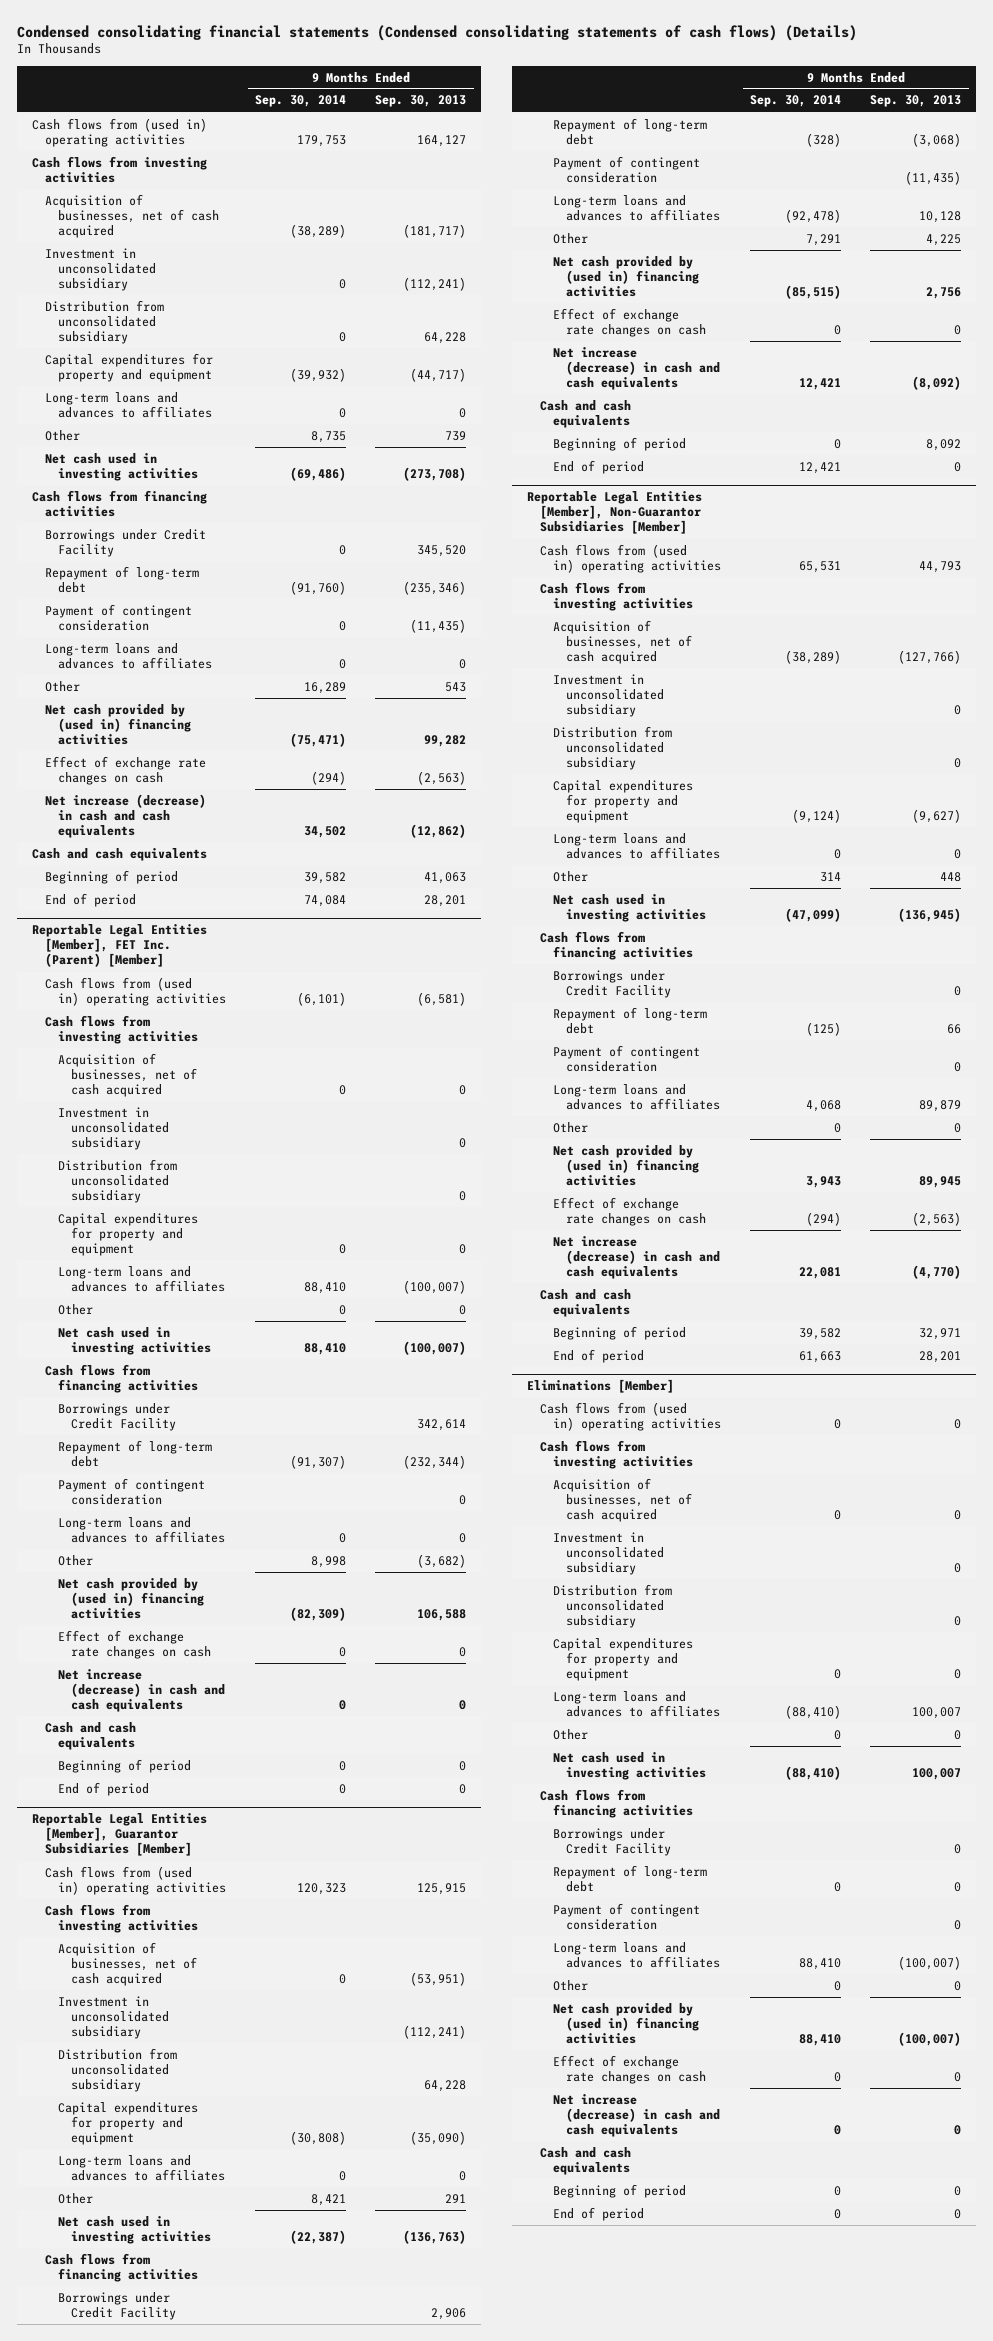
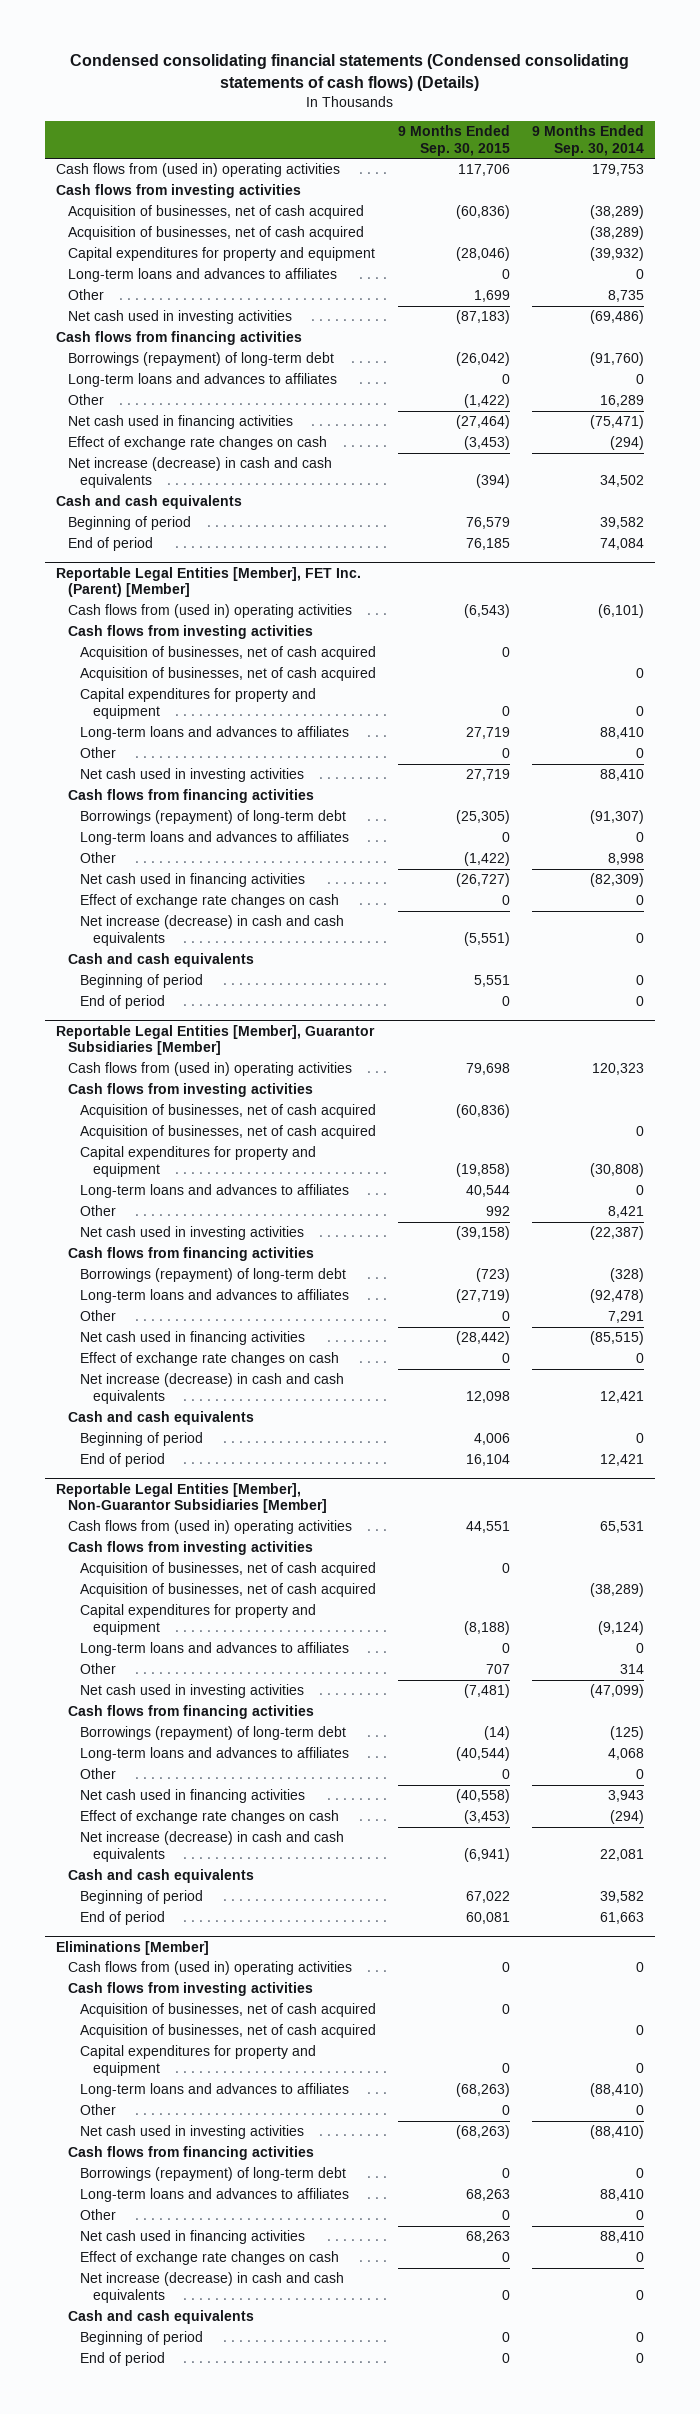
- | 9 Months Ended Sep. 30, 2014 | 9 Months Ended Sep. 30, 2013
+ | 9 Months Ended Sep. 30, 2015 | 9 Months Ended Sep. 30, 2014
- Investment in unconsolidated subsidiary | 0 | (112,241)
- Distribution from unconsolidated subsidiary | 0 | 64,228
+ Acquisition of businesses, net of cash acquired | | (38,289)
- Borrowings under Credit Facility | 0 | 345,520
- Repayment of long-term debt | (91,760) | (235,346)
- Payment of contingent consideration | 0 | (11,435)
+ Borrowings (repayment) of long-term debt | (26,042) | (91,760)
- Net cash provided by (used in) financing activities | (75,471) | 99,282
+ Net cash used in financing activities | (27,464) | (75,471)
@ Reportable Legal Entities [Member], FET Inc. (Parent) [Member]
+ Acquisition of businesses, net of cash acquired | 0 |
- Investment in unconsolidated subsidiary | | 0
- Distribution from unconsolidated subsidiary | | 0
- Borrowings under Credit Facility | | 342,614
- Repayment of long-term debt | (91,307) | (232,344)
- Payment of contingent consideration | | 0
+ Borrowings (repayment) of long-term debt | (25,305) | (91,307)
- Net cash provided by (used in) financing activities | (82,309) | 106,588
+ Net cash used in financing activities | (26,727) | (82,309)
@ Reportable Legal Entities [Member], Guarantor Subsidiaries [Member]
+ Acquisition of businesses, net of cash acquired | (60,836) |
- Investment in unconsolidated subsidiary | | (112,241)
- Distribution from unconsolidated subsidiary | | 64,228
- Borrowings under Credit Facility | | 2,906
- Repayment of long-term debt | (328) | (3,068)
- Payment of contingent consideration | | (11,435)
+ Borrowings (repayment) of long-term debt | (723) | (328)
- Net cash provided by (used in) financing activities | (85,515) | 2,756
+ Net cash used in financing activities | (28,442) | (85,515)
@ Reportable Legal Entities [Member], Non-Guarantor Subsidiaries [Member]
+ Acquisition of businesses, net of cash acquired | 0 |
- Investment in unconsolidated subsidiary | | 0
- Distribution from unconsolidated subsidiary | | 0
- Borrowings under Credit Facility | | 0
- Repayment of long-term debt | (125) | 66
- Payment of contingent consideration | | 0
+ Borrowings (repayment) of long-term debt | (14) | (125)
- Net cash provided by (used in) financing activities | 3,943 | 89,945
+ Net cash used in financing activities | (40,558) | 3,943
@ Eliminations [Member]
+ Acquisition of businesses, net of cash acquired | 0 |
- Investment in unconsolidated subsidiary | | 0
- Distribution from unconsolidated subsidiary | | 0
- Borrowings under Credit Facility | | 0
- Repayment of long-term debt | 0 | 0
- Payment of contingent consideration | | 0
+ Borrowings (repayment) of long-term debt | 0 | 0
- Net cash provided by (used in) financing activities | 88,410 | (100,007)
+ Net cash used in financing activities | 68,263 | 88,410

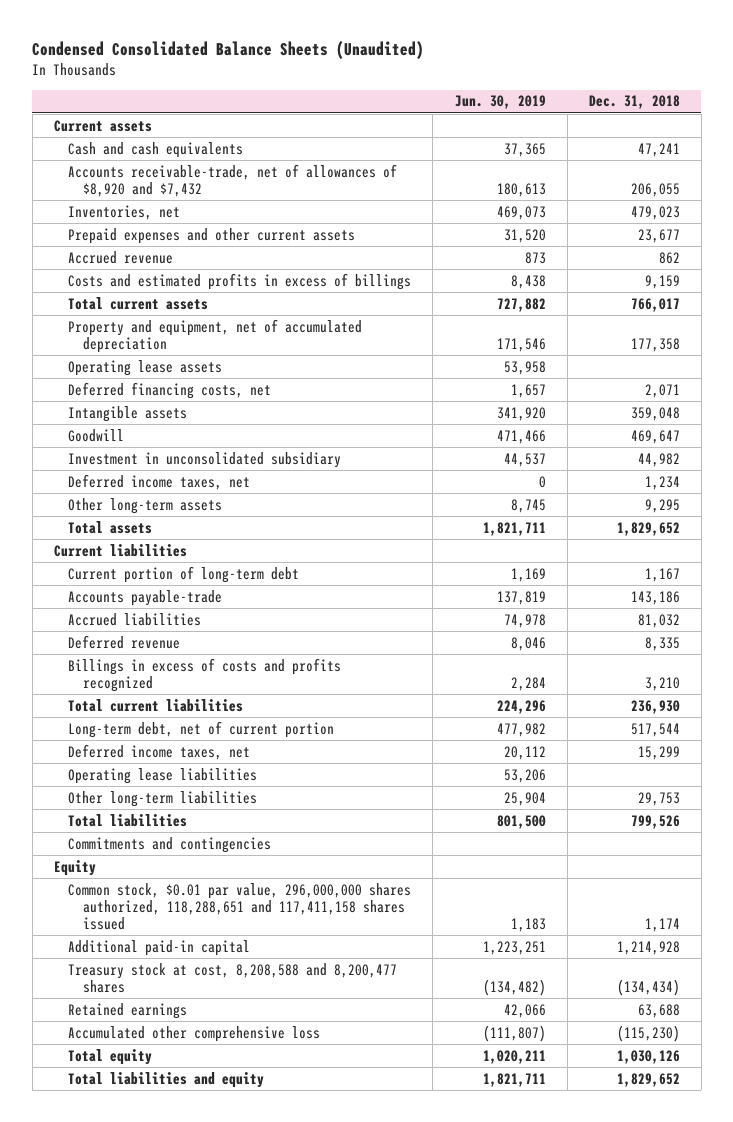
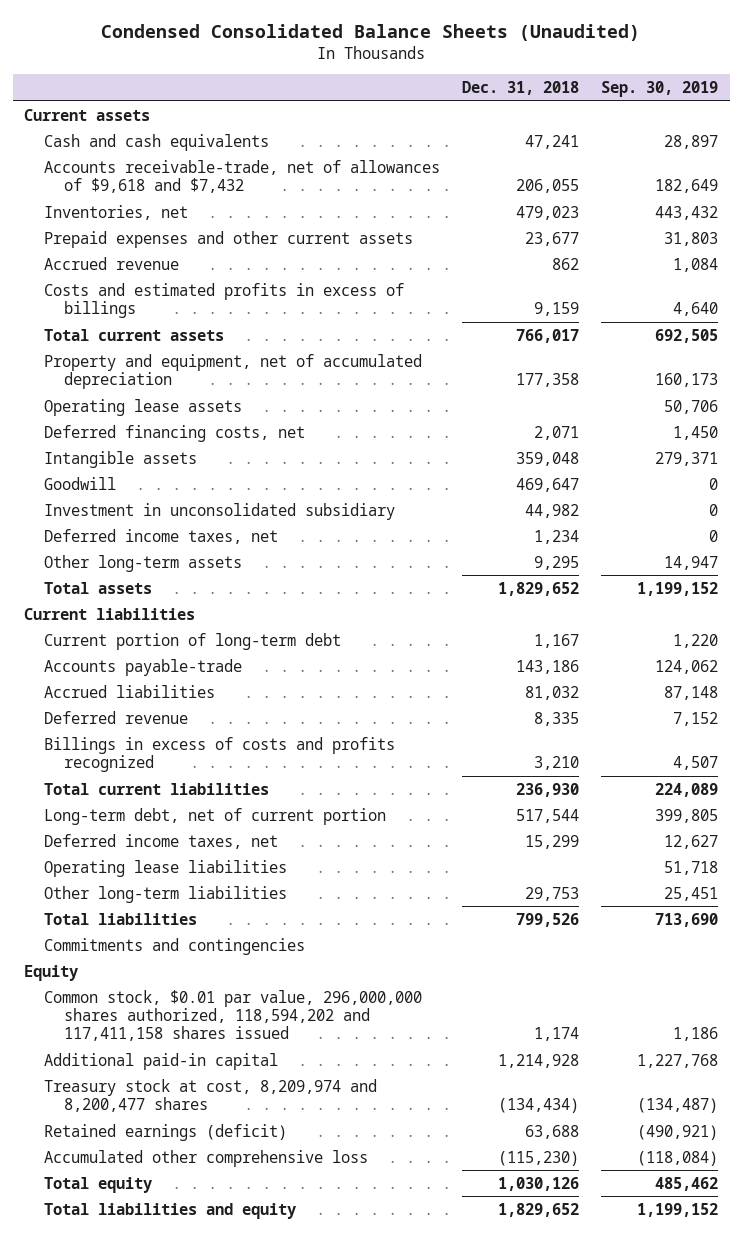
- | Jun. 30, 2019 | Dec. 31, 2018
+ | Dec. 31, 2018 | Sep. 30, 2019
- Accounts receivable-trade, net of allowances of $8,920 and $7,432 | 180,613 | 206,055
+ Accounts receivable-trade, net of allowances of $9,618 and $7,432 | 206,055 | 182,649
- Common stock, $0.01 par value, 296,000,000 shares authorized, 118,288,651 and 117,411,158 shares issued | 1,183 | 1,174
+ Common stock, $0.01 par value, 296,000,000 shares authorized, 118,594,202 and 117,411,158 shares issued | 1,174 | 1,186
- Treasury stock at cost, 8,208,588 and 8,200,477 shares | (134,482) | (134,434)
- Retained earnings | 42,066 | 63,688
+ Treasury stock at cost, 8,209,974 and 8,200,477 shares | (134,434) | (134,487)
+ Retained earnings (deficit) | 63,688 | (490,921)

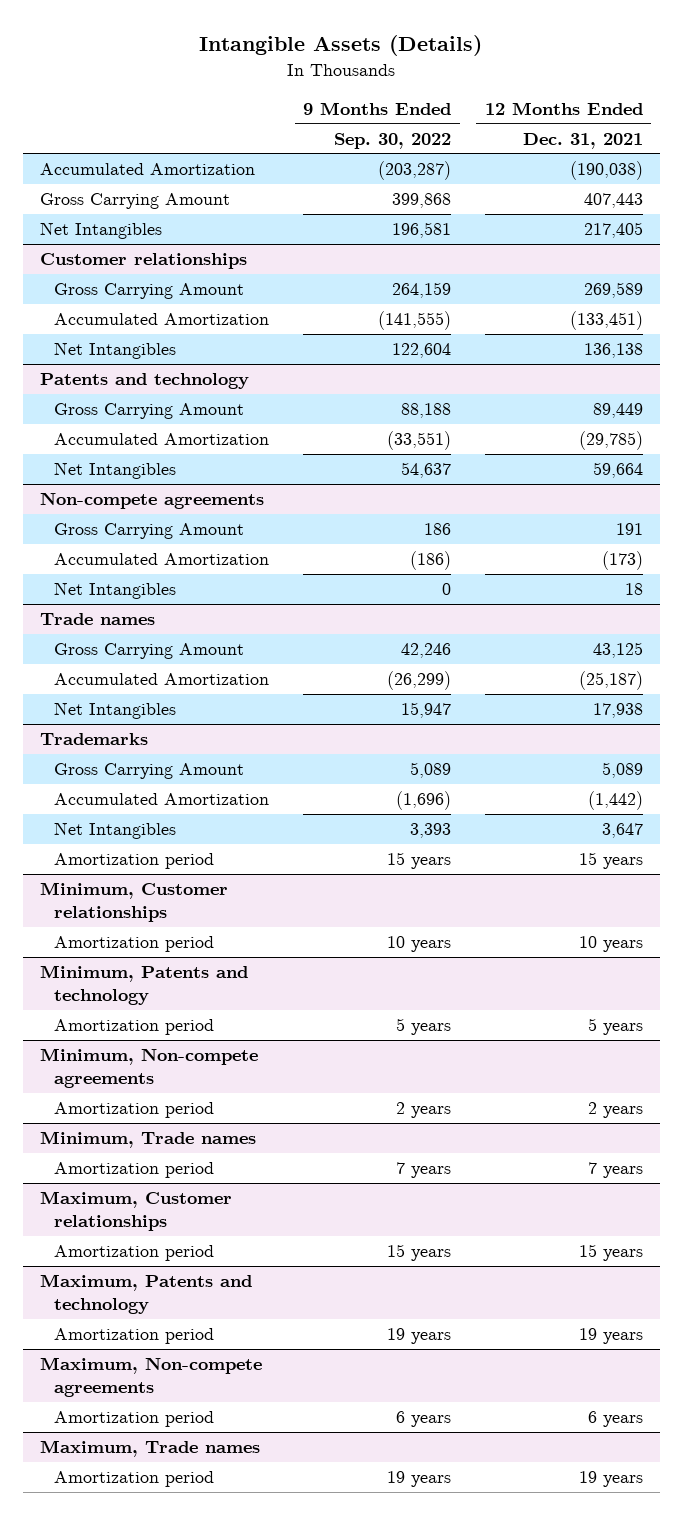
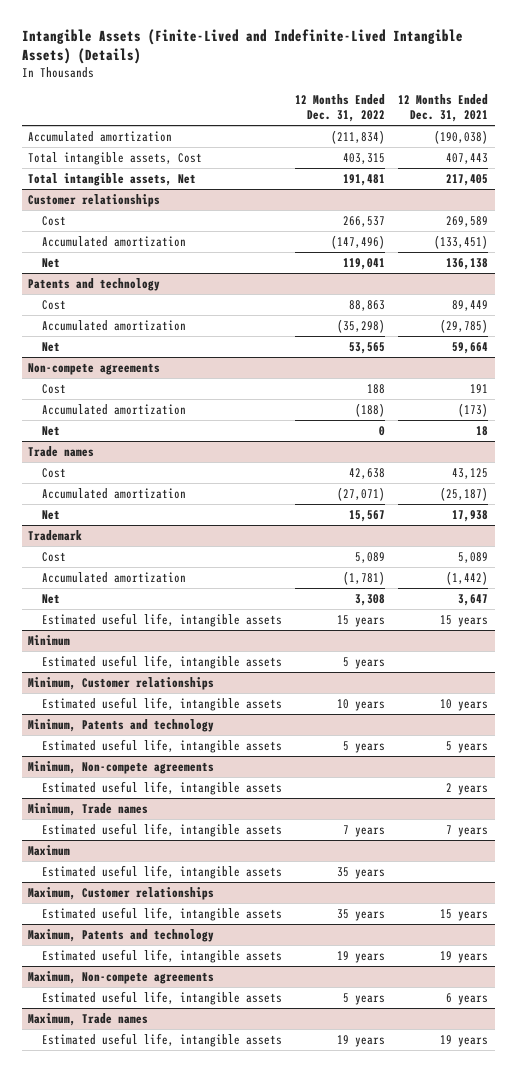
- Intangible Assets (Details)
+ Intangible Assets (Finite-Lived and Indefinite-Lived Intangible Assets) (Details)
- | 9 Months Ended Sep. 30, 2022 | 12 Months Ended Dec. 31, 2021
+ | 12 Months Ended Dec. 31, 2022 | 12 Months Ended Dec. 31, 2021
- Accumulated Amortization | (203,287) | (190,038)
- Gross Carrying Amount | 399,868 | 407,443
- Net Intangibles | 196,581 | 217,405
+ Accumulated amortization | (211,834) | (190,038)
+ Total intangible assets, Cost | 403,315 | 407,443
+ Total intangible assets, Net | 191,481 | 217,405
@ Customer relationships
- Gross Carrying Amount | 264,159 | 269,589
- Accumulated Amortization | (141,555) | (133,451)
- Net Intangibles | 122,604 | 136,138
+ Cost | 266,537 | 269,589
+ Accumulated amortization | (147,496) | (133,451)
+ Net | 119,041 | 136,138
@ Patents and technology
- Gross Carrying Amount | 88,188 | 89,449
- Accumulated Amortization | (33,551) | (29,785)
- Net Intangibles | 54,637 | 59,664
+ Cost | 88,863 | 89,449
+ Accumulated amortization | (35,298) | (29,785)
+ Net | 53,565 | 59,664
@ Non-compete agreements
- Gross Carrying Amount | 186 | 191
- Accumulated Amortization | (186) | (173)
- Net Intangibles | 0 | 18
+ Cost | 188 | 191
+ Accumulated amortization | (188) | (173)
+ Net | 0 | 18
@ Trade names
- Gross Carrying Amount | 42,246 | 43,125
- Accumulated Amortization | (26,299) | (25,187)
- Net Intangibles | 15,947 | 17,938
- Trademarks
- Gross Carrying Amount | 5,089 | 5,089
- Accumulated Amortization | (1,696) | (1,442)
- Net Intangibles | 3,393 | 3,647
- Amortization period | 15 years | 15 years
@ Trade names
+ Cost | 42,638 | 43,125
+ Accumulated amortization | (27,071) | (25,187)
+ Net | 15,567 | 17,938
+ Trademark
+ Cost | 5,089 | 5,089
+ Accumulated amortization | (1,781) | (1,442)
+ Net | 3,308 | 3,647
+ Estimated useful life, intangible assets | 15 years | 15 years
+ Minimum
+ Estimated useful life, intangible assets | 5 years |
@ Minimum, Customer relationships
- Amortization period | 10 years | 10 years
+ Estimated useful life, intangible assets | 10 years | 10 years
@ Minimum, Patents and technology
- Amortization period | 5 years | 5 years
+ Estimated useful life, intangible assets | 5 years | 5 years
@ Minimum, Non-compete agreements
- Amortization period | 2 years | 2 years
+ Estimated useful life, intangible assets | | 2 years
@ Minimum, Trade names
- Amortization period | 7 years | 7 years
+ Estimated useful life, intangible assets | 7 years | 7 years
+ Maximum
+ Estimated useful life, intangible assets | 35 years |
@ Maximum, Customer relationships
- Amortization period | 15 years | 15 years
+ Estimated useful life, intangible assets | 35 years | 15 years
@ Maximum, Patents and technology
- Amortization period | 19 years | 19 years
+ Estimated useful life, intangible assets | 19 years | 19 years
@ Maximum, Non-compete agreements
- Amortization period | 6 years | 6 years
+ Estimated useful life, intangible assets | 5 years | 6 years
@ Maximum, Trade names
- Amortization period | 19 years | 19 years
+ Estimated useful life, intangible assets | 19 years | 19 years

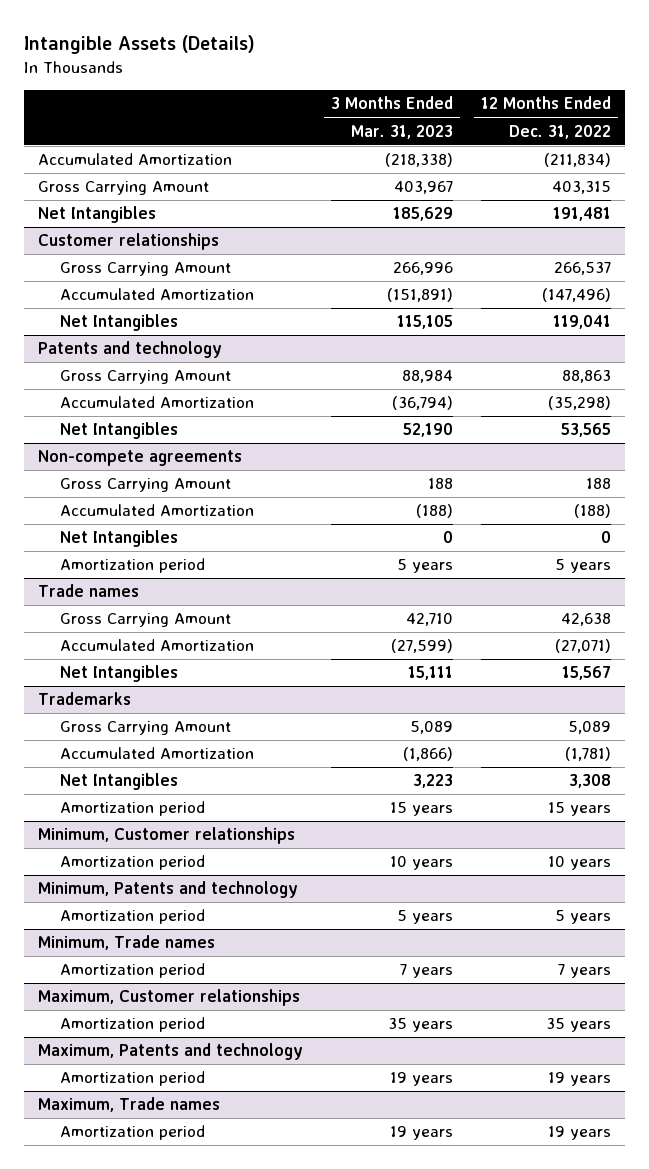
- Intangible Assets (Finite-Lived and Indefinite-Lived Intangible Assets) (Details)
+ Intangible Assets (Details)
- | 12 Months Ended Dec. 31, 2022 | 12 Months Ended Dec. 31, 2021
+ | 3 Months Ended Mar. 31, 2023 | 12 Months Ended Dec. 31, 2022
- Accumulated amortization | (211,834) | (190,038)
- Total intangible assets, Cost | 403,315 | 407,443
- Total intangible assets, Net | 191,481 | 217,405
+ Accumulated Amortization | (218,338) | (211,834)
+ Gross Carrying Amount | 403,967 | 403,315
+ Net Intangibles | 185,629 | 191,481
@ Customer relationships
- Cost | 266,537 | 269,589
- Accumulated amortization | (147,496) | (133,451)
- Net | 119,041 | 136,138
+ Gross Carrying Amount | 266,996 | 266,537
+ Accumulated Amortization | (151,891) | (147,496)
+ Net Intangibles | 115,105 | 119,041
@ Patents and technology
- Cost | 88,863 | 89,449
- Accumulated amortization | (35,298) | (29,785)
- Net | 53,565 | 59,664
+ Gross Carrying Amount | 88,984 | 88,863
+ Accumulated Amortization | (36,794) | (35,298)
+ Net Intangibles | 52,190 | 53,565
@ Non-compete agreements
- Cost | 188 | 191
- Accumulated amortization | (188) | (173)
- Net | 0 | 18
+ Gross Carrying Amount | 188 | 188
+ Accumulated Amortization | (188) | (188)
+ Net Intangibles | 0 | 0
+ Amortization period | 5 years | 5 years
@ Trade names
- Cost | 42,638 | 43,125
- Accumulated amortization | (27,071) | (25,187)
- Net | 15,567 | 17,938
- Trademark
- Cost | 5,089 | 5,089
- Accumulated amortization | (1,781) | (1,442)
- Net | 3,308 | 3,647
- Estimated useful life, intangible assets | 15 years | 15 years
- Minimum
- Estimated useful life, intangible assets | 5 years |
@ Trade names
+ Gross Carrying Amount | 42,710 | 42,638
+ Accumulated Amortization | (27,599) | (27,071)
+ Net Intangibles | 15,111 | 15,567
+ Trademarks
+ Gross Carrying Amount | 5,089 | 5,089
+ Accumulated Amortization | (1,866) | (1,781)
+ Net Intangibles | 3,223 | 3,308
+ Amortization period | 15 years | 15 years
@ Minimum, Customer relationships
- Estimated useful life, intangible assets | 10 years | 10 years
+ Amortization period | 10 years | 10 years
@ Minimum, Patents and technology
- Estimated useful life, intangible assets | 5 years | 5 years
- Minimum, Non-compete agreements
- Estimated useful life, intangible assets | | 2 years
@ Minimum, Patents and technology
+ Amortization period | 5 years | 5 years
@ Minimum, Trade names
- Estimated useful life, intangible assets | 7 years | 7 years
- Maximum
- Estimated useful life, intangible assets | 35 years |
@ Minimum, Trade names
+ Amortization period | 7 years | 7 years
@ Maximum, Customer relationships
- Estimated useful life, intangible assets | 35 years | 15 years
+ Amortization period | 35 years | 35 years
@ Maximum, Patents and technology
- Estimated useful life, intangible assets | 19 years | 19 years
- Maximum, Non-compete agreements
- Estimated useful life, intangible assets | 5 years | 6 years
@ Maximum, Patents and technology
+ Amortization period | 19 years | 19 years
@ Maximum, Trade names
- Estimated useful life, intangible assets | 19 years | 19 years
+ Amortization period | 19 years | 19 years

